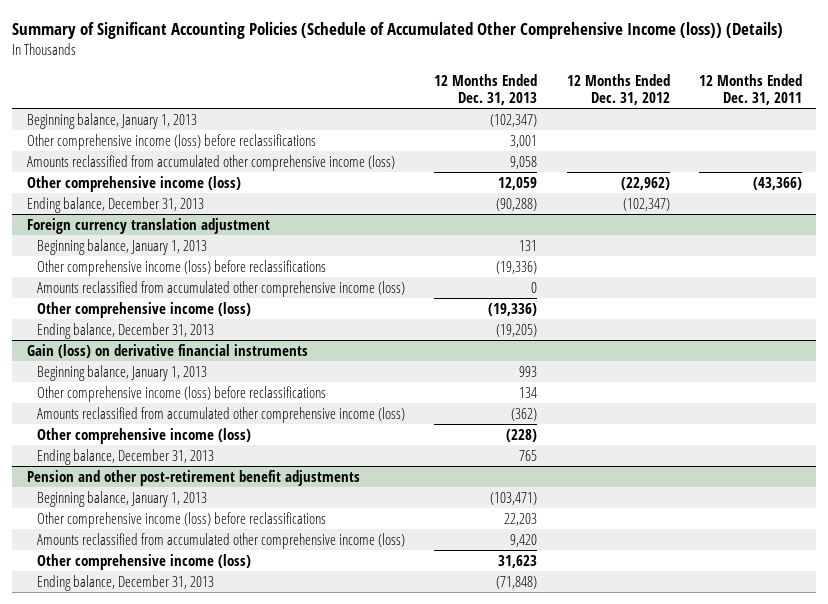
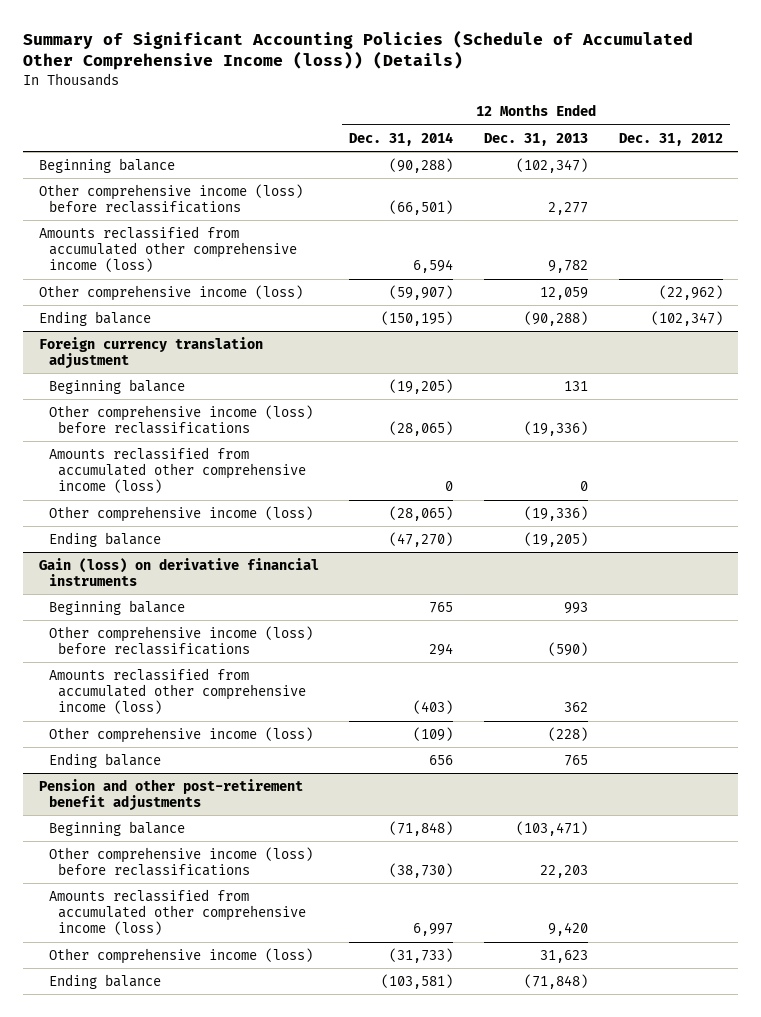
- | 12 Months Ended Dec. 31, 2013 | 12 Months Ended Dec. 31, 2012 | 12 Months Ended Dec. 31, 2011
+ | 12 Months Ended Dec. 31, 2014 | 12 Months Ended Dec. 31, 2013 | 12 Months Ended Dec. 31, 2012
- Beginning balance, January 1, 2013 | (102,347) | |
- Other comprehensive income (loss) before reclassifications | 3,001 | |
- Amounts reclassified from accumulated other comprehensive income (loss) | 9,058 | |
+ Beginning balance | (90,288) | (102,347) |
+ Other comprehensive income (loss) before reclassifications | (66,501) | 2,277 |
+ Amounts reclassified from accumulated other comprehensive income (loss) | 6,594 | 9,782 |
- Ending balance, December 31, 2013 | (90,288) | (102,347) |
+ Ending balance | (150,195) | (90,288) | (102,347)
@ Foreign currency translation adjustment
- Beginning balance, January 1, 2013 | 131 | |
+ Beginning balance | (19,205) | 131 |
- Ending balance, December 31, 2013 | (19,205) | |
+ Ending balance | (47,270) | (19,205) |
@ Gain (loss) on derivative financial instruments
- Beginning balance, January 1, 2013 | 993 | |
- Other comprehensive income (loss) before reclassifications | 134 | |
- Amounts reclassified from accumulated other comprehensive income (loss) | (362) | |
+ Beginning balance | 765 | 993 |
+ Other comprehensive income (loss) before reclassifications | 294 | (590) |
+ Amounts reclassified from accumulated other comprehensive income (loss) | (403) | 362 |
- Ending balance, December 31, 2013 | 765 | |
+ Ending balance | 656 | 765 |
@ Pension and other post-retirement benefit adjustments
- Beginning balance, January 1, 2013 | (103,471) | |
+ Beginning balance | (71,848) | (103,471) |
- Ending balance, December 31, 2013 | (71,848) | |
+ Ending balance | (103,581) | (71,848) |

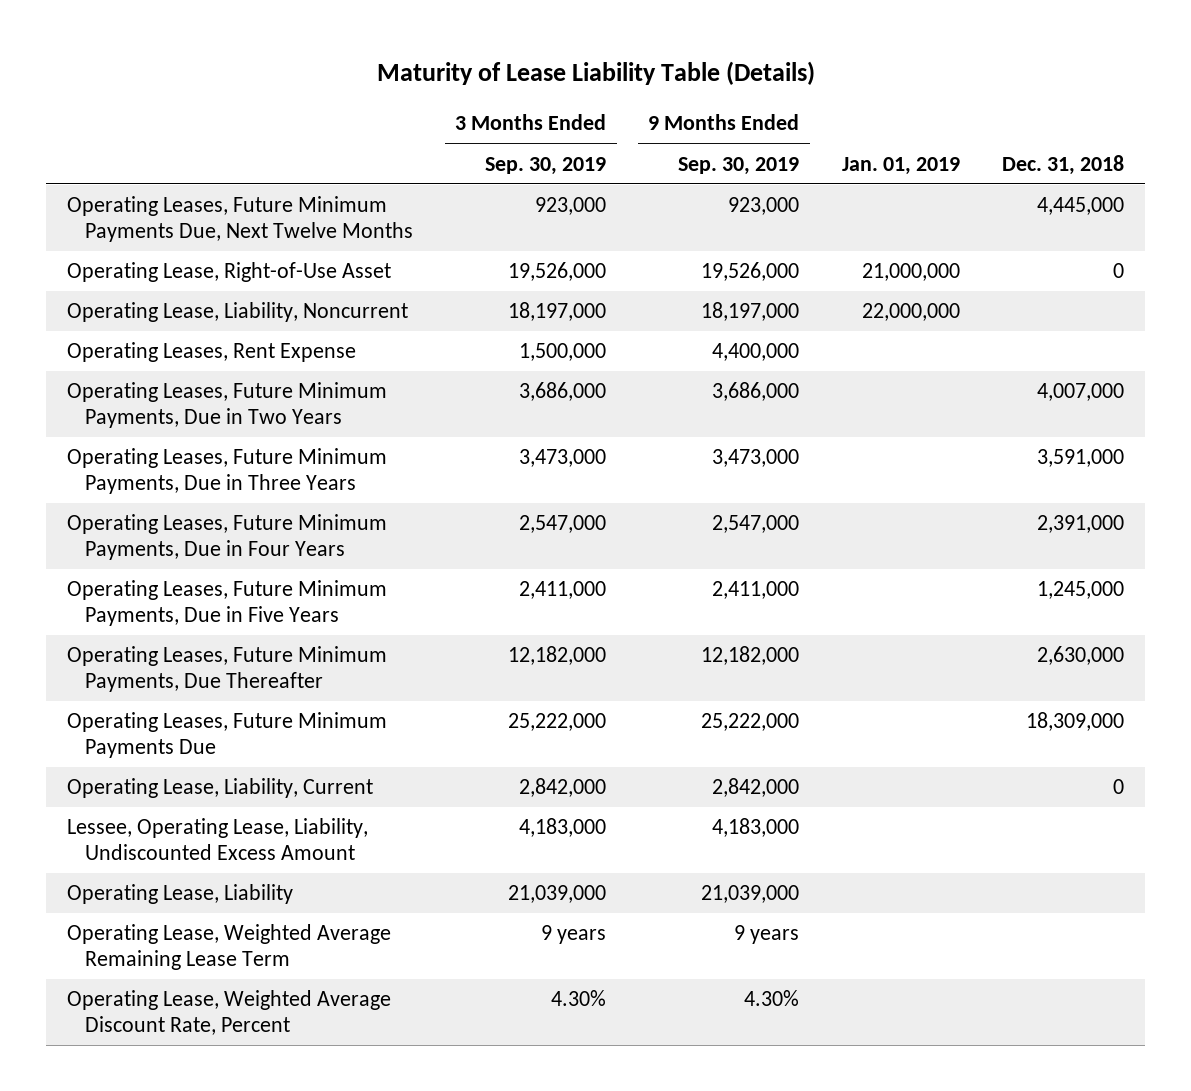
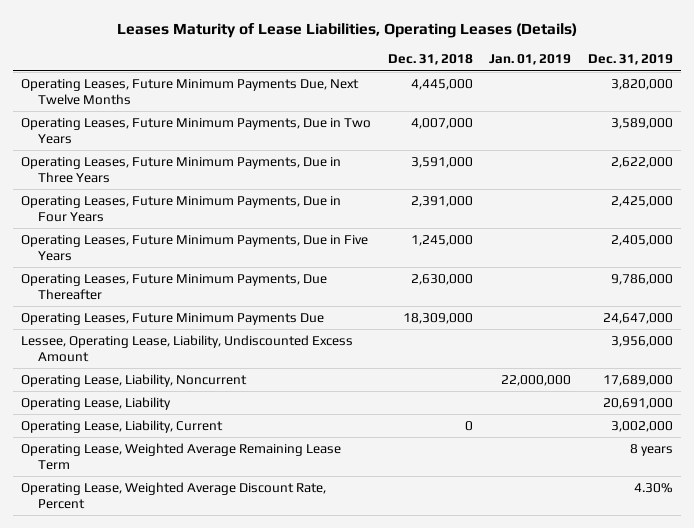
- Maturity of Lease Liability Table (Details)
+ Leases Maturity of Lease Liabilities, Operating Leases (Details)
- | 3 Months Ended Sep. 30, 2019 | 9 Months Ended Sep. 30, 2019 | Jan. 01, 2019 | Dec. 31, 2018
+ | Dec. 31, 2018 | Jan. 01, 2019 | Dec. 31, 2019
- Operating Lease, Right-of-Use Asset | 19,526,000 | 19,526,000 | 21,000,000 | 0
- Operating Leases, Rent Expense | 1,500,000 | 4,400,000 | |
moved down: Operating Lease, Liability, Noncurrent | | 22,000,000 | 17,689,000
moved down: Operating Lease, Liability, Current | 0 | | 3,002,000

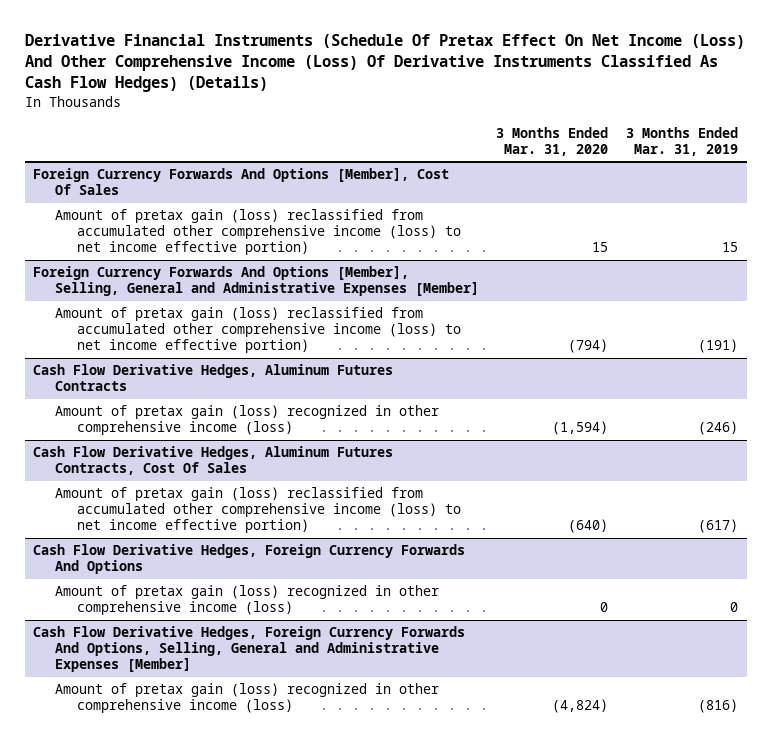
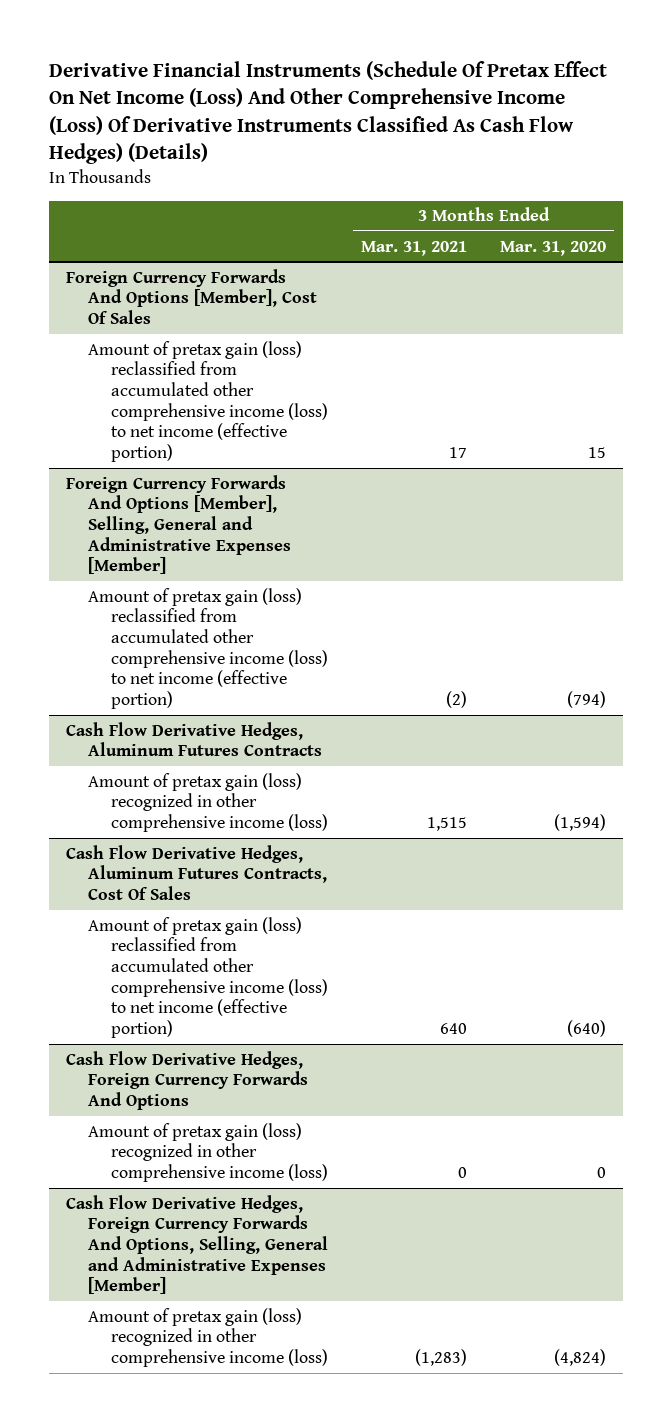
- | 3 Months Ended Mar. 31, 2020 | 3 Months Ended Mar. 31, 2019
+ | 3 Months Ended Mar. 31, 2021 | 3 Months Ended Mar. 31, 2020
@ Foreign Currency Forwards And Options [Member], Cost Of Sales
- Amount of pretax gain (loss) reclassified from accumulated other comprehensive income (loss) to net income effective portion) | 15 | 15
+ Amount of pretax gain (loss) reclassified from accumulated other comprehensive income (loss) to net income (effective portion) | 17 | 15
@ Foreign Currency Forwards And Options [Member], Selling, General and Administrative Expenses [Member]
- Amount of pretax gain (loss) reclassified from accumulated other comprehensive income (loss) to net income effective portion) | (794) | (191)
+ Amount of pretax gain (loss) reclassified from accumulated other comprehensive income (loss) to net income (effective portion) | (2) | (794)
@ Cash Flow Derivative Hedges, Aluminum Futures Contracts, Cost Of Sales
- Amount of pretax gain (loss) reclassified from accumulated other comprehensive income (loss) to net income effective portion) | (640) | (617)
+ Amount of pretax gain (loss) reclassified from accumulated other comprehensive income (loss) to net income (effective portion) | 640 | (640)

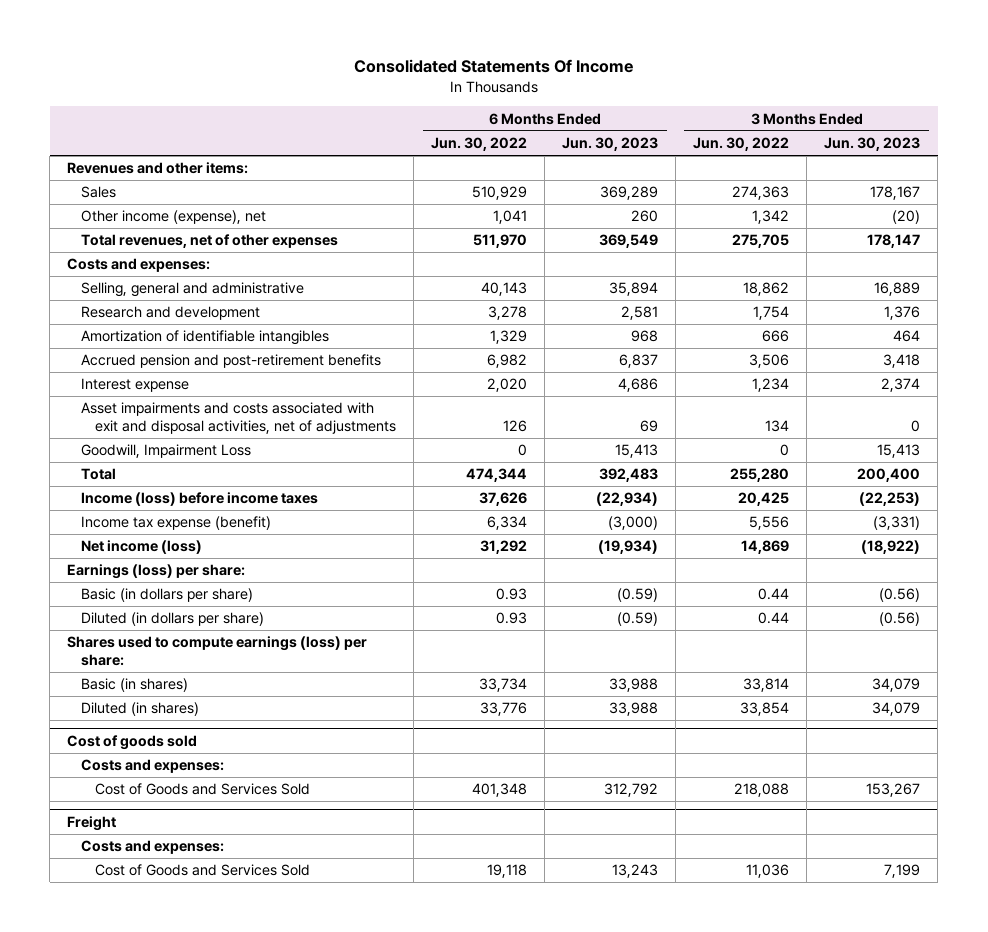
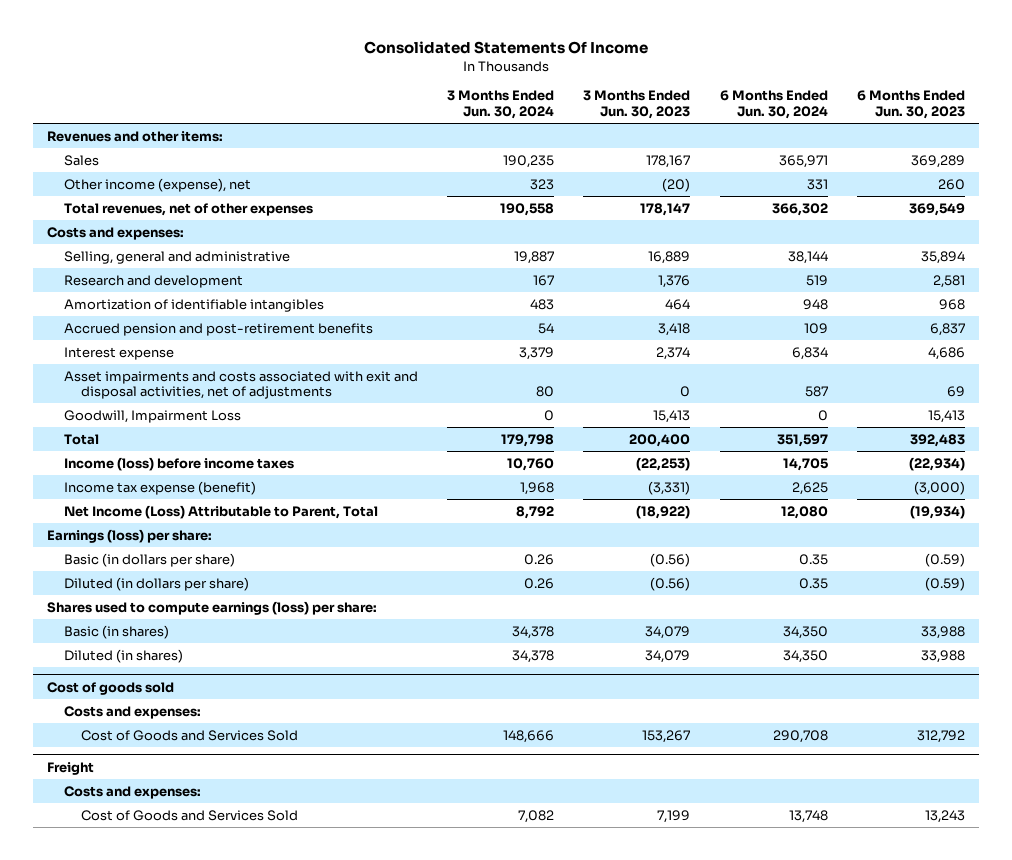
- | 6 Months Ended Jun. 30, 2022 | 6 Months Ended Jun. 30, 2023 | 3 Months Ended Jun. 30, 2022 | 3 Months Ended Jun. 30, 2023
+ | 3 Months Ended Jun. 30, 2024 | 3 Months Ended Jun. 30, 2023 | 6 Months Ended Jun. 30, 2024 | 6 Months Ended Jun. 30, 2023
- Net income (loss) | 31,292 | (19,934) | 14,869 | (18,922)
+ Net Income (Loss) Attributable to Parent, Total | 8,792 | (18,922) | 12,080 | (19,934)

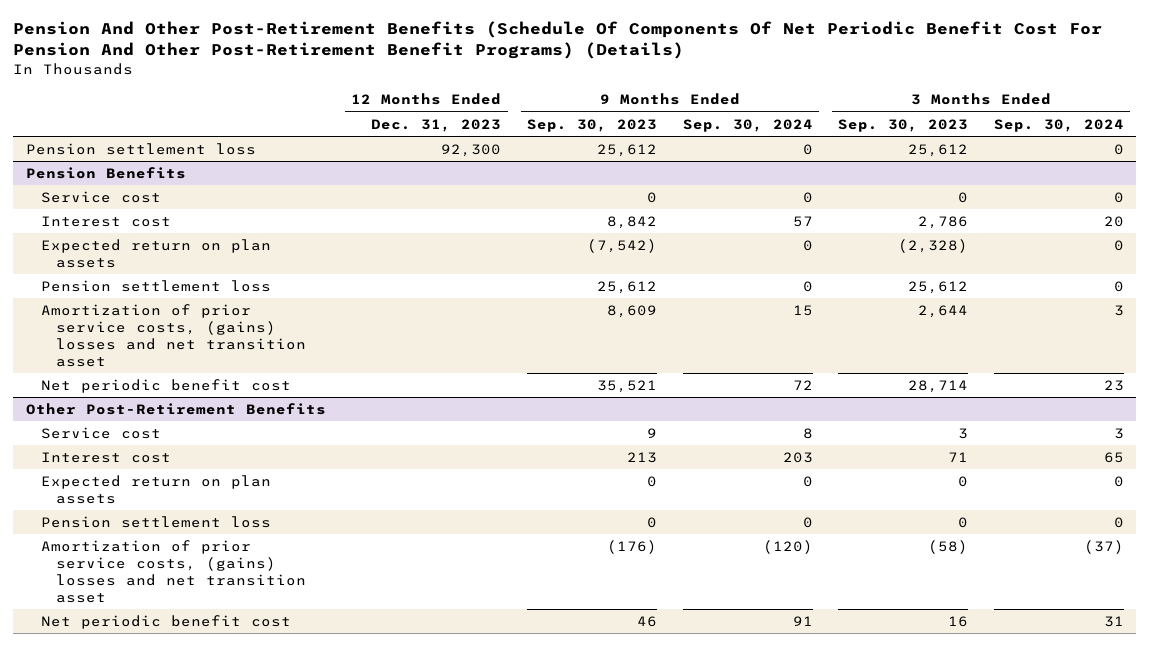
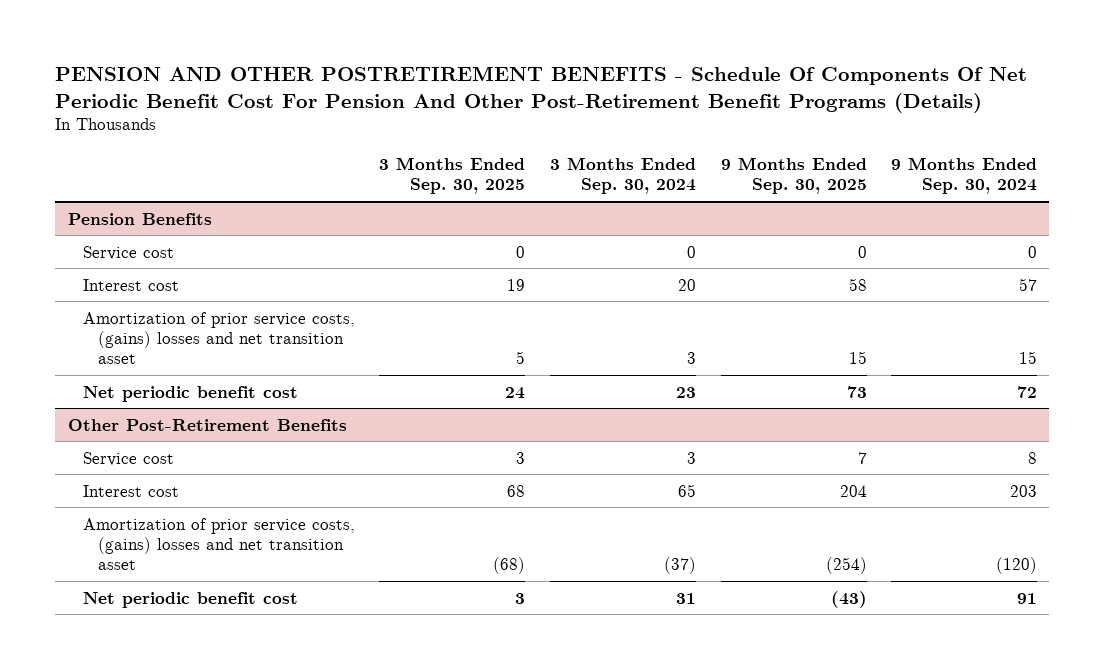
- Pension And Other Post-Retirement Benefits (Schedule Of Components Of Net Periodic Benefit Cost For Pension And Other Post-Retirement Benefit Programs) (Details)
+ PENSION AND OTHER POSTRETIREMENT BENEFITS - Schedule Of Components Of Net Periodic Benefit Cost For Pension And Other Post-Retirement Benefit Programs (Details)
- | 12 Months Ended Dec. 31, 2023 | 9 Months Ended Sep. 30, 2023 | 9 Months Ended Sep. 30, 2024 | 3 Months Ended Sep. 30, 2023 | 3 Months Ended Sep. 30, 2024
+ | 3 Months Ended Sep. 30, 2025 | 3 Months Ended Sep. 30, 2024 | 9 Months Ended Sep. 30, 2025 | 9 Months Ended Sep. 30, 2024
- Pension settlement loss | 92,300 | 25,612 | 0 | 25,612 | 0
@ Pension Benefits
- Expected return on plan assets | | (7,542) | 0 | (2,328) | 0
- Pension settlement loss | | 25,612 | 0 | 25,612 | 0
@ Other Post-Retirement Benefits
- Expected return on plan assets | | 0 | 0 | 0 | 0
- Pension settlement loss | | 0 | 0 | 0 | 0

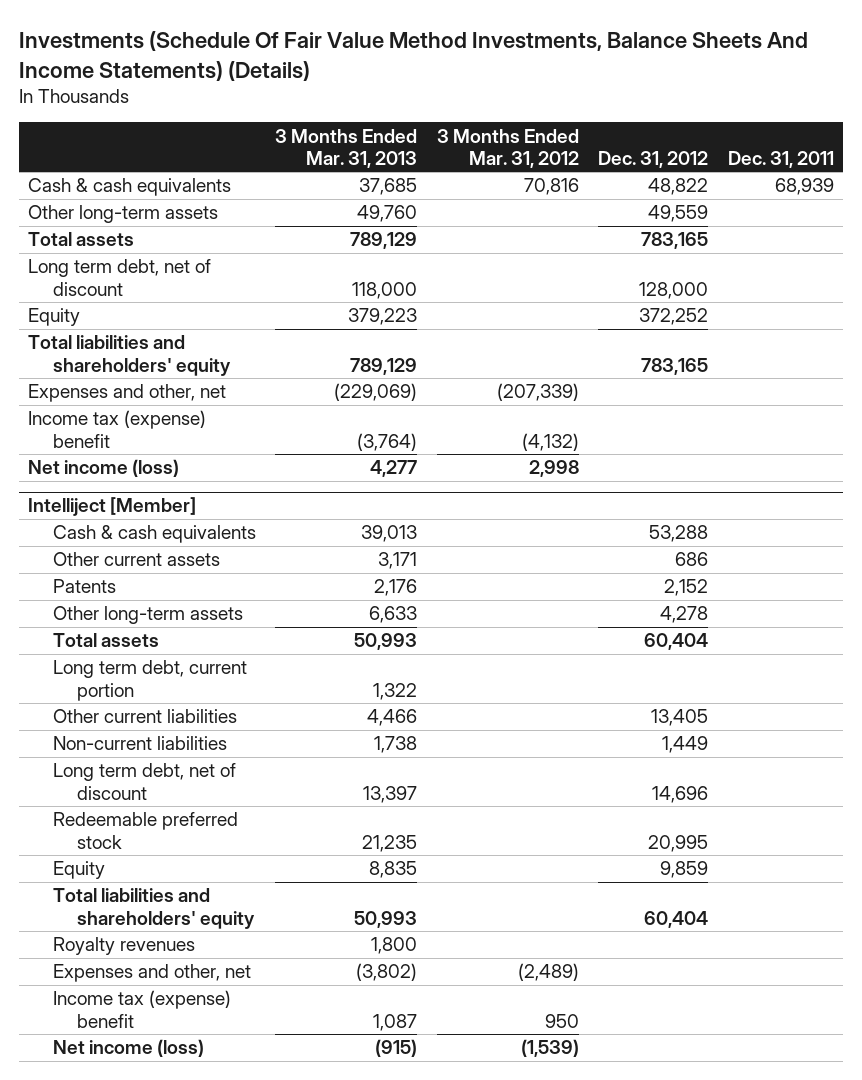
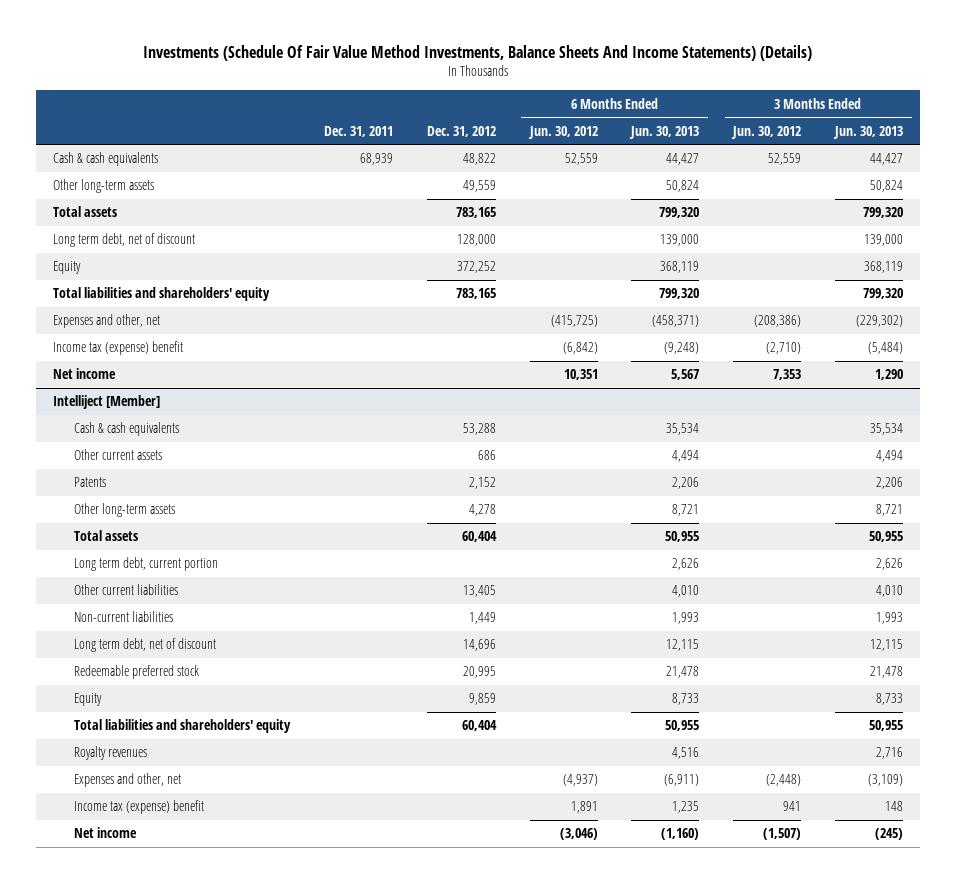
- | 3 Months Ended Mar. 31, 2013 | 3 Months Ended Mar. 31, 2012 | Dec. 31, 2012 | Dec. 31, 2011
+ | Dec. 31, 2011 | Dec. 31, 2012 | 6 Months Ended Jun. 30, 2012 | 6 Months Ended Jun. 30, 2013 | 3 Months Ended Jun. 30, 2012 | 3 Months Ended Jun. 30, 2013
- Net income (loss) | 4,277 | 2,998 | |
+ Net income | | | 10,351 | 5,567 | 7,353 | 1,290
@ Intelliject [Member]
- Net income (loss) | (915) | (1,539) | |
+ Net income | | | (3,046) | (1,160) | (1,507) | (245)

